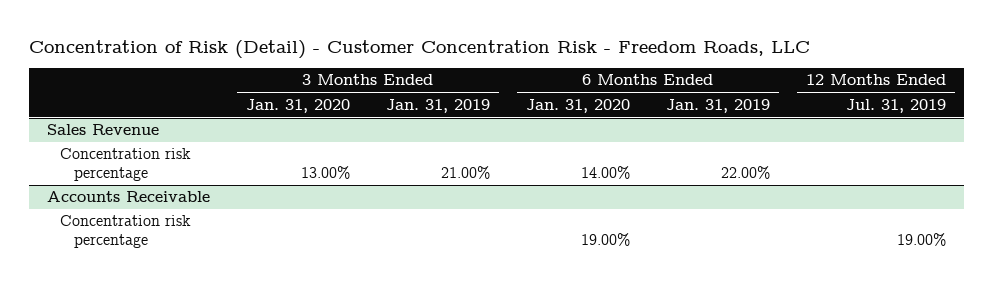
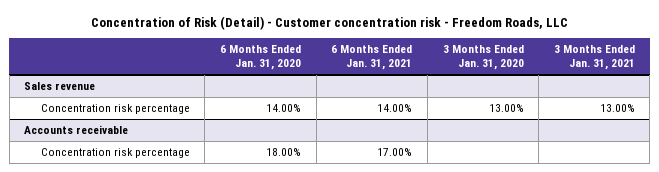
- Concentration of Risk (Detail) - Customer Concentration Risk - Freedom Roads, LLC
+ Concentration of Risk (Detail) - Customer concentration risk - Freedom Roads, LLC
- | 3 Months Ended Jan. 31, 2020 | 3 Months Ended Jan. 31, 2019 | 6 Months Ended Jan. 31, 2020 | 6 Months Ended Jan. 31, 2019 | 12 Months Ended Jul. 31, 2019
+ | 6 Months Ended Jan. 31, 2020 | 6 Months Ended Jan. 31, 2021 | 3 Months Ended Jan. 31, 2020 | 3 Months Ended Jan. 31, 2021
- Sales Revenue
+ Sales revenue
- Accounts Receivable
- Concentration risk percentage | | | 19.00% | | 19.00%
+ Accounts receivable
+ Concentration risk percentage | 18.00% | 17.00% | |

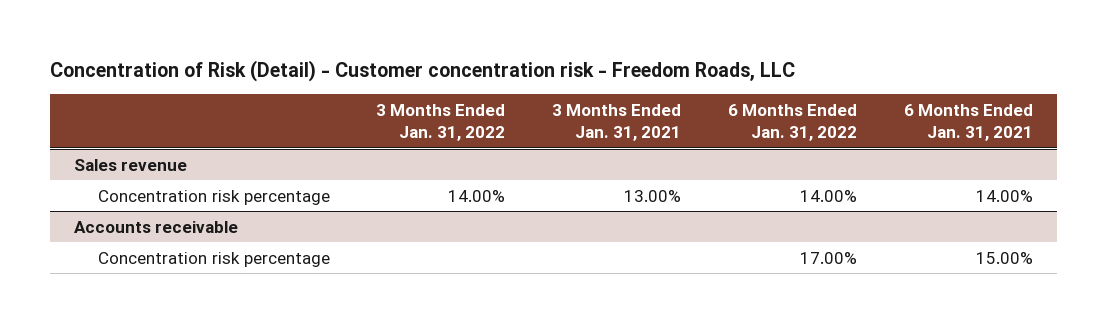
- | 6 Months Ended Jan. 31, 2020 | 6 Months Ended Jan. 31, 2021 | 3 Months Ended Jan. 31, 2020 | 3 Months Ended Jan. 31, 2021
+ | 3 Months Ended Jan. 31, 2022 | 3 Months Ended Jan. 31, 2021 | 6 Months Ended Jan. 31, 2022 | 6 Months Ended Jan. 31, 2021
@ Accounts receivable
- Concentration risk percentage | 18.00% | 17.00% | |
+ Concentration risk percentage | | | 17.00% | 15.00%

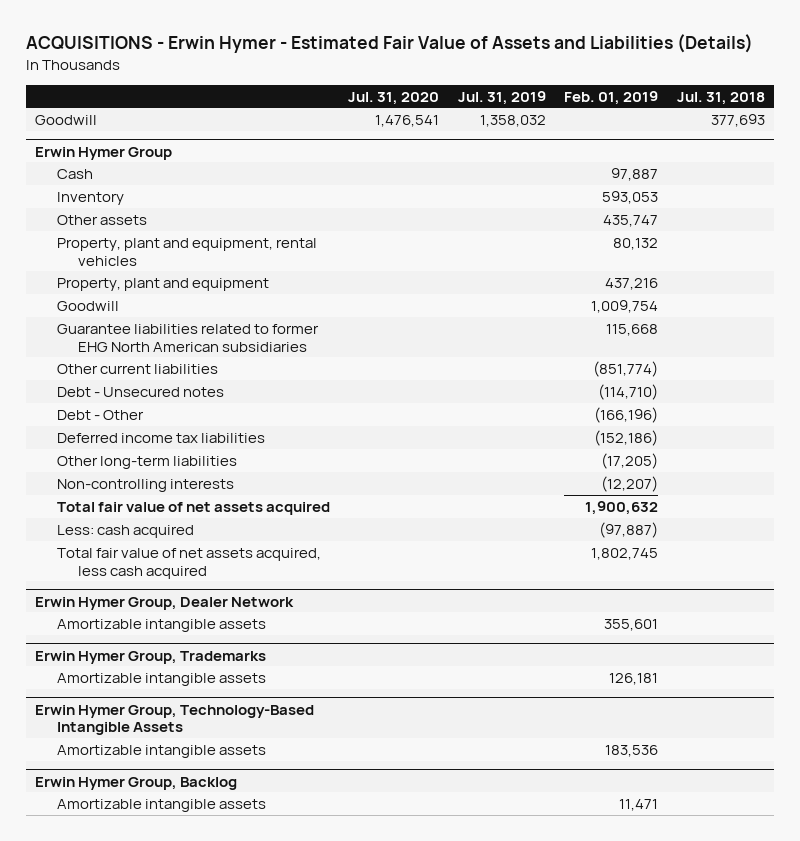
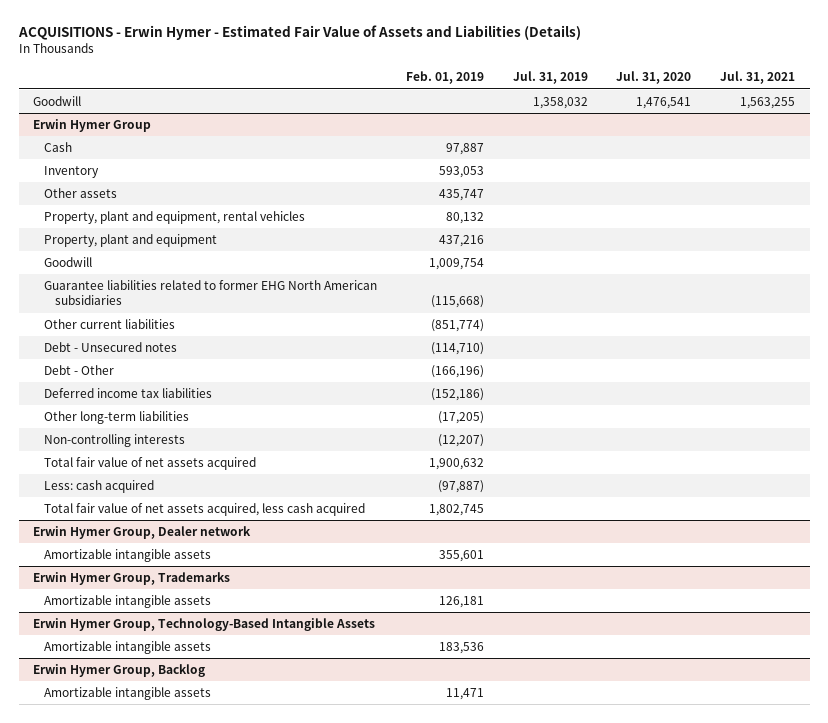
- | Jul. 31, 2020 | Jul. 31, 2019 | Feb. 01, 2019 | Jul. 31, 2018
+ | Feb. 01, 2019 | Jul. 31, 2019 | Jul. 31, 2020 | Jul. 31, 2021
@ Erwin Hymer Group
- Guarantee liabilities related to former EHG North American subsidiaries | | | 115,668 |
+ Guarantee liabilities related to former EHG North American subsidiaries | (115,668) | | |
- Erwin Hymer Group, Dealer Network
+ Erwin Hymer Group, Dealer network

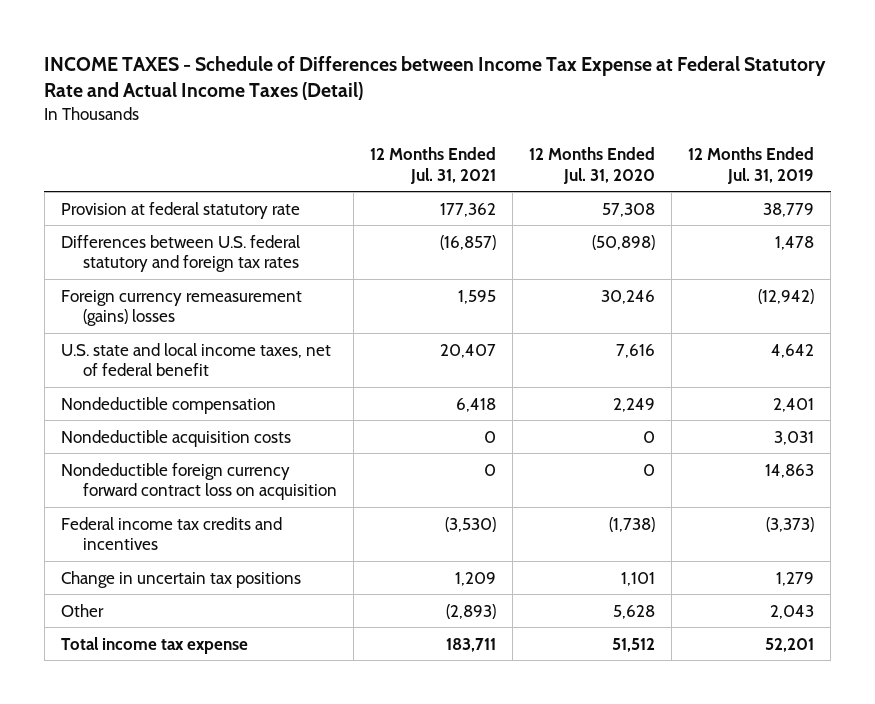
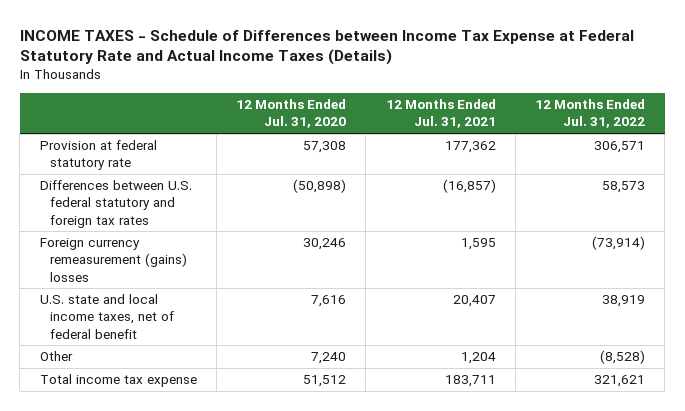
- INCOME TAXES - Schedule of Differences between Income Tax Expense at Federal Statutory Rate and Actual Income Taxes (Detail)
+ INCOME TAXES - Schedule of Differences between Income Tax Expense at Federal Statutory Rate and Actual Income Taxes (Details)
- | 12 Months Ended Jul. 31, 2021 | 12 Months Ended Jul. 31, 2020 | 12 Months Ended Jul. 31, 2019
+ | 12 Months Ended Jul. 31, 2020 | 12 Months Ended Jul. 31, 2021 | 12 Months Ended Jul. 31, 2022
- Nondeductible compensation | 6,418 | 2,249 | 2,401
- Nondeductible acquisition costs | 0 | 0 | 3,031
- Nondeductible foreign currency forward contract loss on acquisition | 0 | 0 | 14,863
- Federal income tax credits and incentives | (3,530) | (1,738) | (3,373)
- Change in uncertain tax positions | 1,209 | 1,101 | 1,279
- Other | (2,893) | 5,628 | 2,043
+ Other | 7,240 | 1,204 | (8,528)

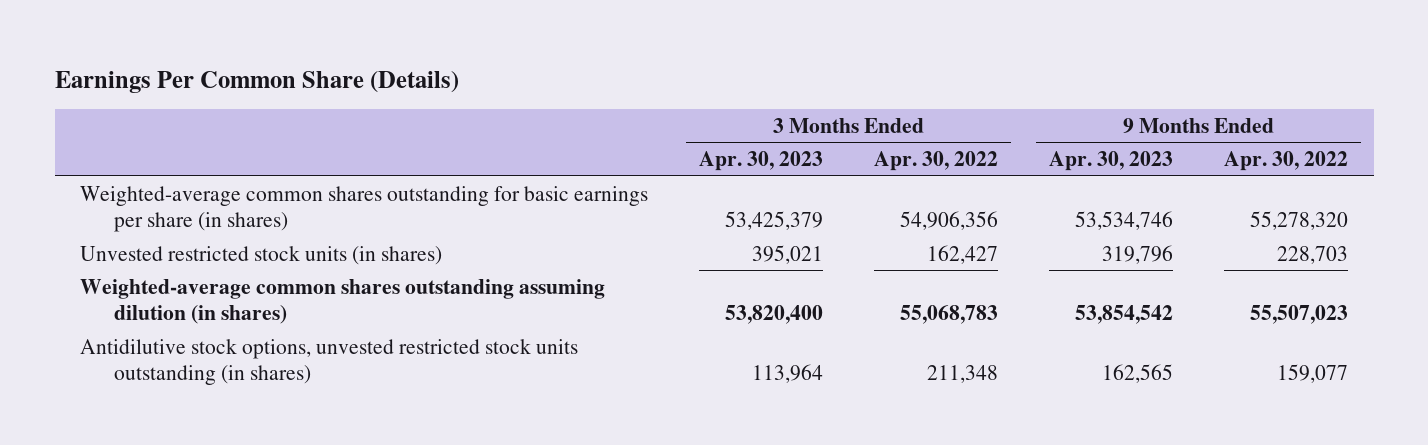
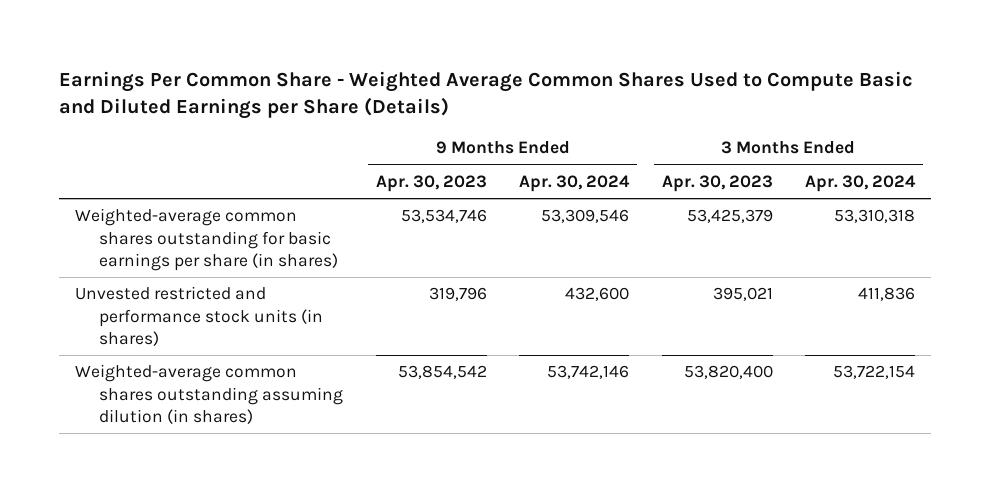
- Earnings Per Common Share (Details)
+ Earnings Per Common Share - Weighted Average Common Shares Used to Compute Basic and Diluted Earnings per Share (Details)
- | 3 Months Ended Apr. 30, 2023 | 3 Months Ended Apr. 30, 2022 | 9 Months Ended Apr. 30, 2023 | 9 Months Ended Apr. 30, 2022
+ | 9 Months Ended Apr. 30, 2023 | 9 Months Ended Apr. 30, 2024 | 3 Months Ended Apr. 30, 2023 | 3 Months Ended Apr. 30, 2024
- Unvested restricted stock units (in shares) | 395,021 | 162,427 | 319,796 | 228,703
+ Unvested restricted and performance stock units (in shares) | 319,796 | 432,600 | 395,021 | 411,836
- Antidilutive stock options, unvested restricted stock units outstanding (in shares) | 113,964 | 211,348 | 162,565 | 159,077

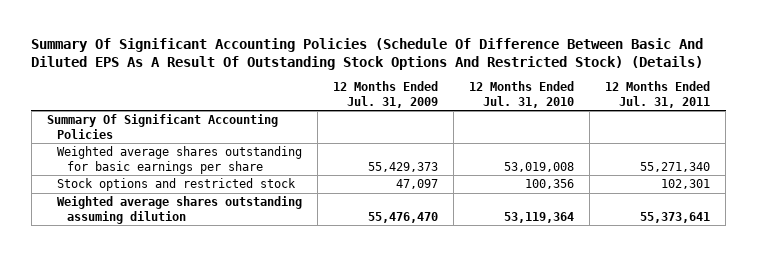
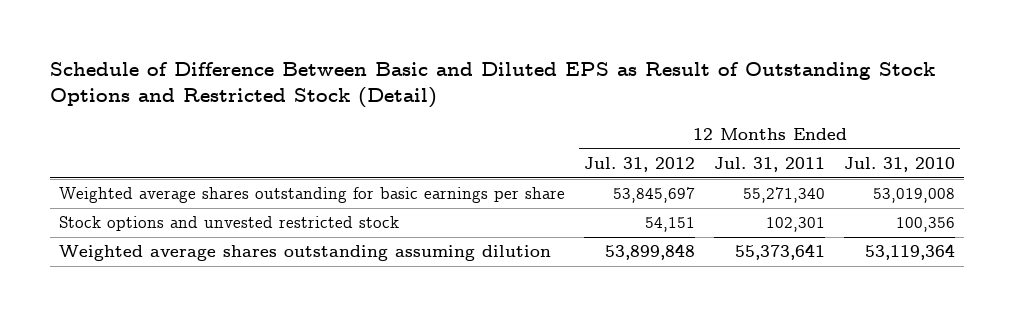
- Summary Of Significant Accounting Policies (Schedule Of Difference Between Basic And Diluted EPS As A Result Of Outstanding Stock Options And Restricted Stock) (Details)
+ Schedule of Difference Between Basic and Diluted EPS as Result of Outstanding Stock Options and Restricted Stock (Detail)
- | 12 Months Ended Jul. 31, 2009 | 12 Months Ended Jul. 31, 2010 | 12 Months Ended Jul. 31, 2011
+ | 12 Months Ended Jul. 31, 2012 | 12 Months Ended Jul. 31, 2011 | 12 Months Ended Jul. 31, 2010
- Summary Of Significant Accounting Policies
- Stock options and restricted stock | 47,097 | 100,356 | 102,301
+ Stock options and unvested restricted stock | 54,151 | 102,301 | 100,356

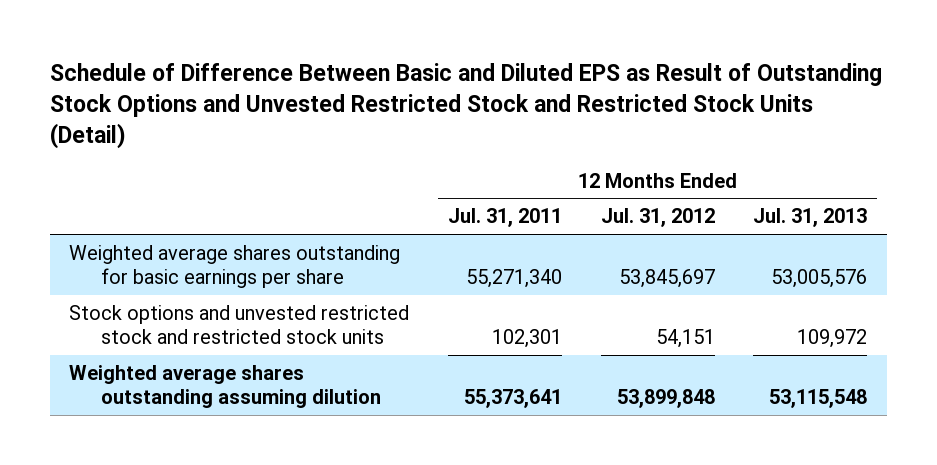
- Schedule of Difference Between Basic and Diluted EPS as Result of Outstanding Stock Options and Restricted Stock (Detail)
+ Schedule of Difference Between Basic and Diluted EPS as Result of Outstanding Stock Options and Unvested Restricted Stock and Restricted Stock Units (Detail)
- | 12 Months Ended Jul. 31, 2012 | 12 Months Ended Jul. 31, 2011 | 12 Months Ended Jul. 31, 2010
+ | 12 Months Ended Jul. 31, 2011 | 12 Months Ended Jul. 31, 2012 | 12 Months Ended Jul. 31, 2013
- Stock options and unvested restricted stock | 54,151 | 102,301 | 100,356
+ Stock options and unvested restricted stock and restricted stock units | 102,301 | 54,151 | 109,972

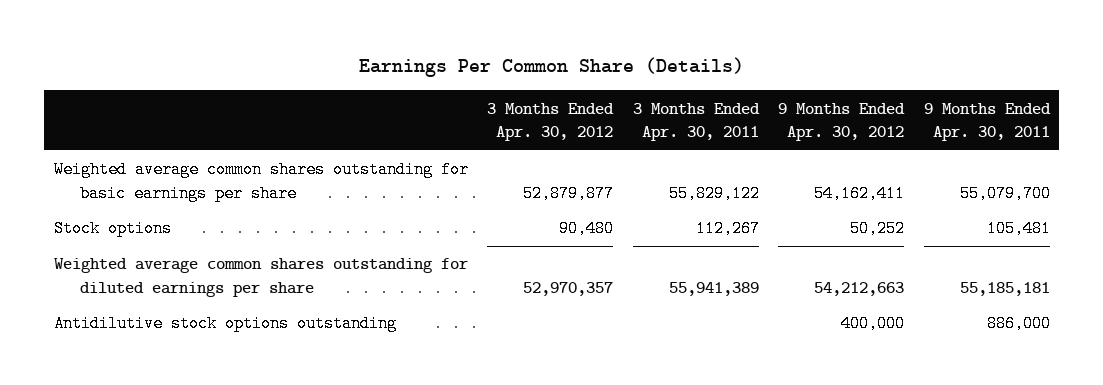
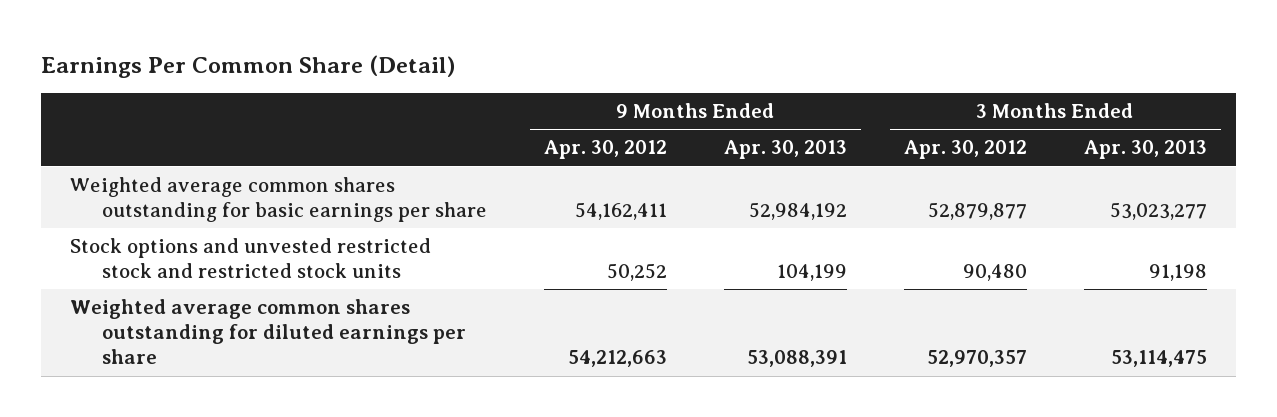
- Earnings Per Common Share (Details)
+ Earnings Per Common Share (Detail)
- | 3 Months Ended Apr. 30, 2012 | 3 Months Ended Apr. 30, 2011 | 9 Months Ended Apr. 30, 2012 | 9 Months Ended Apr. 30, 2011
+ | 9 Months Ended Apr. 30, 2012 | 9 Months Ended Apr. 30, 2013 | 3 Months Ended Apr. 30, 2012 | 3 Months Ended Apr. 30, 2013
- Stock options | 90,480 | 112,267 | 50,252 | 105,481
+ Stock options and unvested restricted stock and restricted stock units | 50,252 | 104,199 | 90,480 | 91,198
- Antidilutive stock options outstanding | | | 400,000 | 886,000

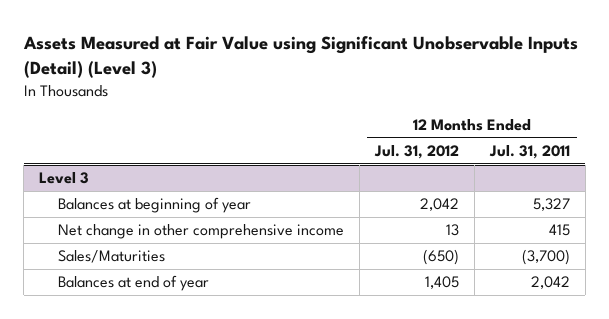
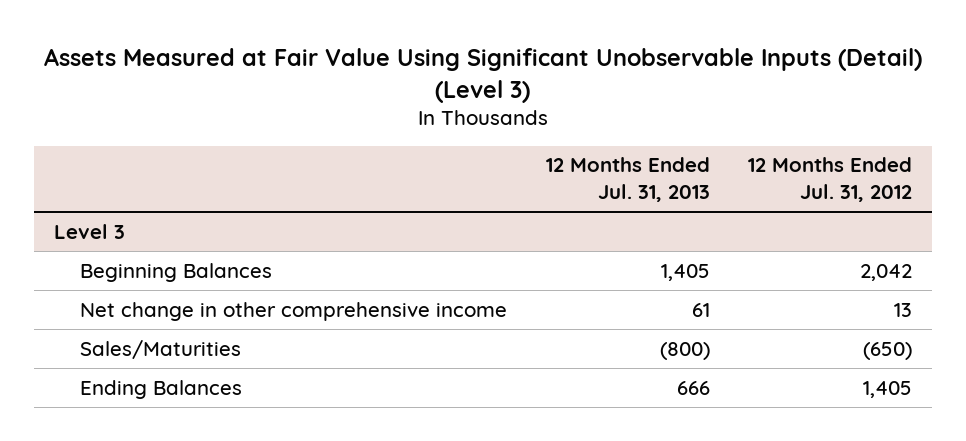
- Assets Measured at Fair Value using Significant Unobservable Inputs (Detail) (Level 3)
+ Assets Measured at Fair Value Using Significant Unobservable Inputs (Detail) (Level 3)
- | 12 Months Ended Jul. 31, 2012 | 12 Months Ended Jul. 31, 2011
+ | 12 Months Ended Jul. 31, 2013 | 12 Months Ended Jul. 31, 2012
@ Level 3
- Balances at beginning of year | 2,042 | 5,327
+ Beginning Balances | 1,405 | 2,042
- Balances at end of year | 1,405 | 2,042
+ Ending Balances | 666 | 1,405

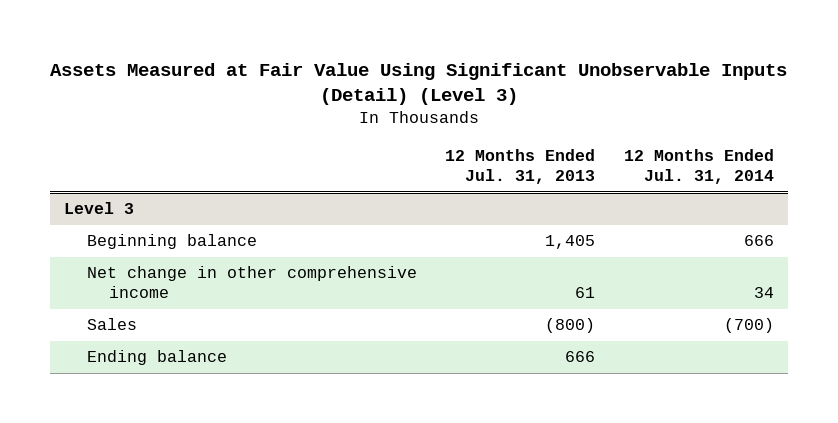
- | 12 Months Ended Jul. 31, 2013 | 12 Months Ended Jul. 31, 2012
+ | 12 Months Ended Jul. 31, 2013 | 12 Months Ended Jul. 31, 2014
@ Level 3
- Beginning Balances | 1,405 | 2,042
+ Beginning balance | 1,405 | 666
- Sales/Maturities | (800) | (650)
- Ending Balances | 666 | 1,405
+ Sales | (800) | (700)
+ Ending balance | 666 |

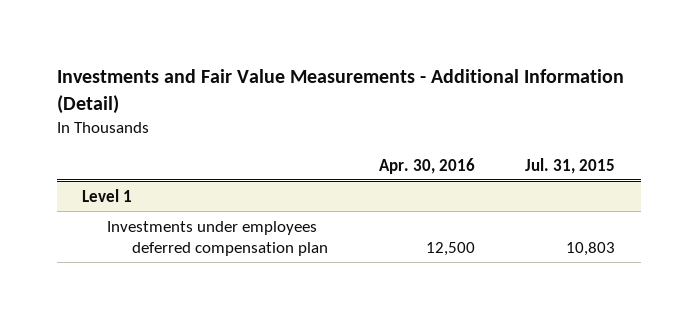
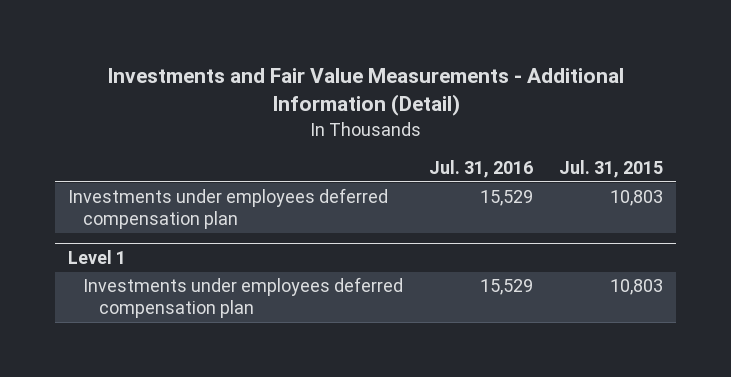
- | Apr. 30, 2016 | Jul. 31, 2015
+ | Jul. 31, 2016 | Jul. 31, 2015
+ Investments under employees deferred compensation plan | 15,529 | 10,803

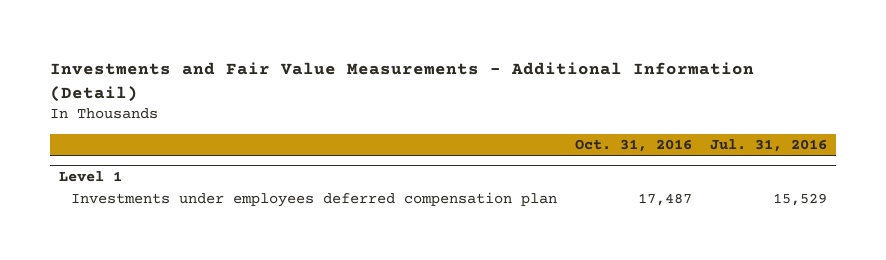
- | Jul. 31, 2016 | Jul. 31, 2015
+ | Oct. 31, 2016 | Jul. 31, 2016
- Investments under employees deferred compensation plan | 15,529 | 10,803

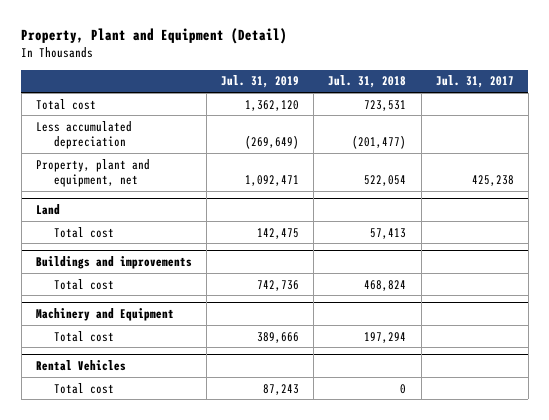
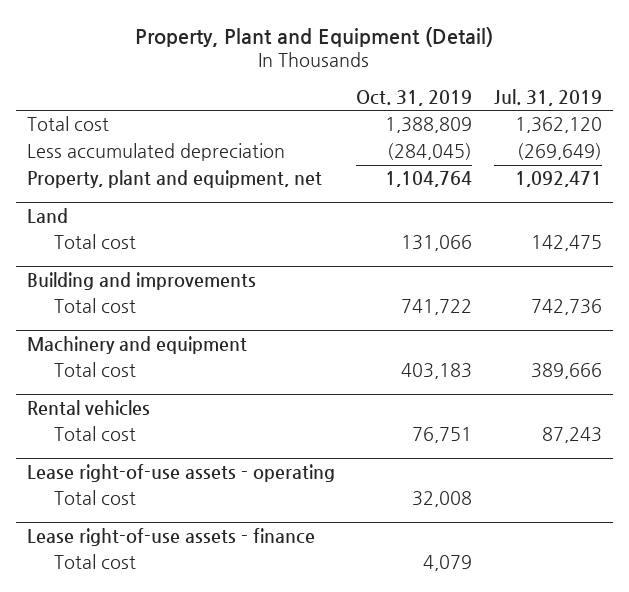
- | Jul. 31, 2019 | Jul. 31, 2018 | Jul. 31, 2017
+ | Oct. 31, 2019 | Jul. 31, 2019
- Buildings and improvements
+ Building and improvements
- Machinery and Equipment
+ Machinery and equipment
- Rental Vehicles
+ Rental vehicles
+ Lease right-of-use assets - operating
+ Total cost | 32,008 |
+ Lease right-of-use assets - finance
+ Total cost | 4,079 |

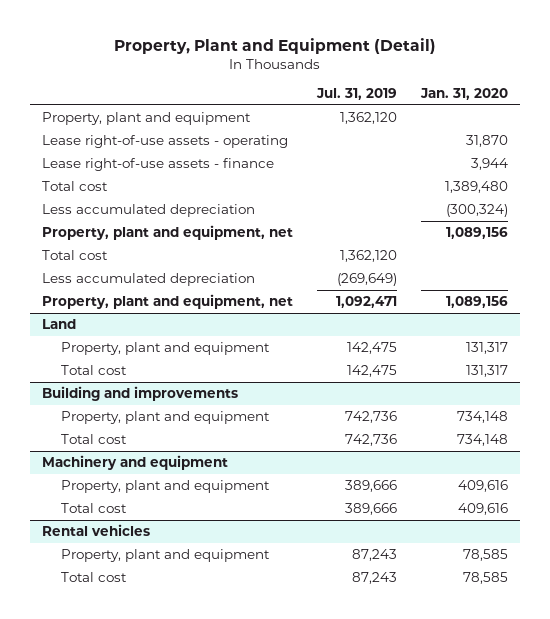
- | Oct. 31, 2019 | Jul. 31, 2019
+ | Jul. 31, 2019 | Jan. 31, 2020
+ Property, plant and equipment | 1,362,120 |
+ Lease right-of-use assets - operating | | 31,870
+ Lease right-of-use assets - finance | | 3,944
+ Total cost | | 1,389,480
+ Less accumulated depreciation | | (300,324)
+ Property, plant and equipment, net | | 1,089,156
@ Land
+ Property, plant and equipment | 142,475 | 131,317
@ Building and improvements
+ Property, plant and equipment | 742,736 | 734,148
@ Machinery and equipment
+ Property, plant and equipment | 389,666 | 409,616
@ Rental vehicles
+ Property, plant and equipment | 87,243 | 78,585
- Lease right-of-use assets - operating
- Total cost | 32,008 |
- Lease right-of-use assets - finance
- Total cost | 4,079 |

